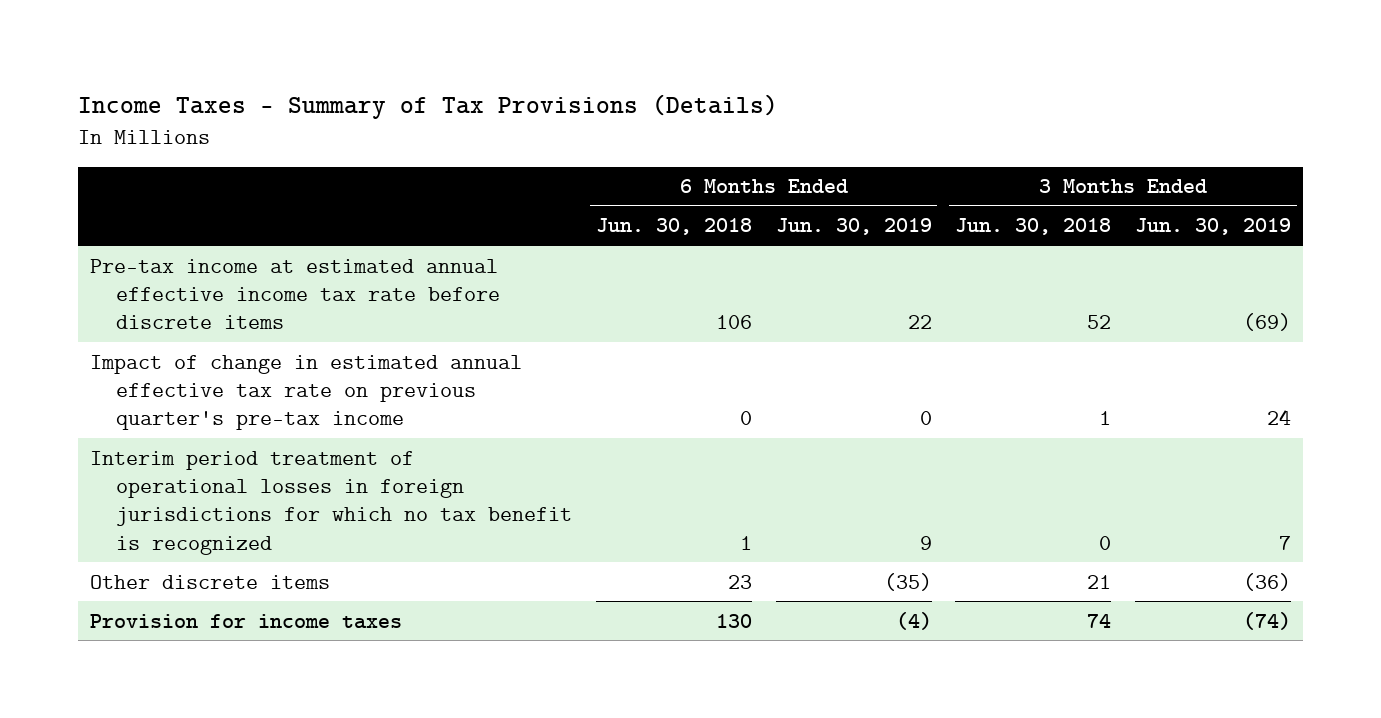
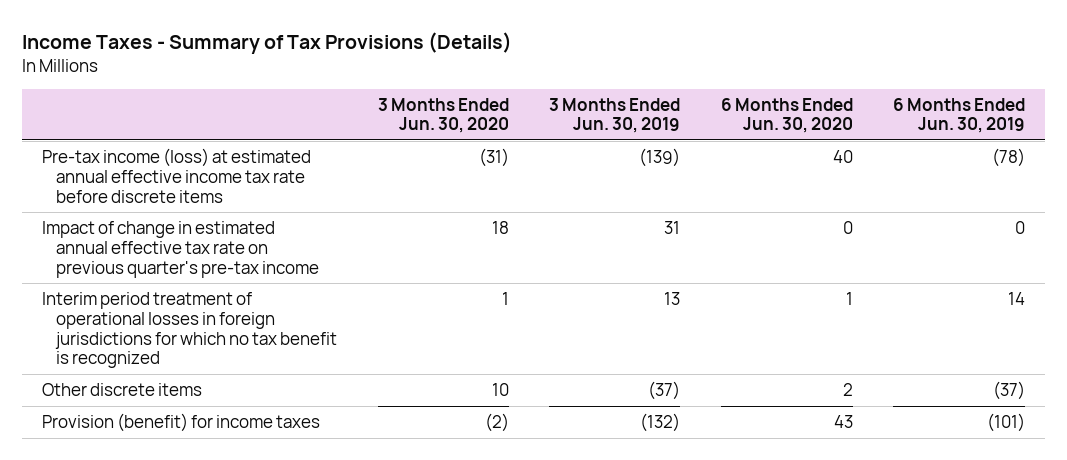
- | 6 Months Ended Jun. 30, 2018 | 6 Months Ended Jun. 30, 2019 | 3 Months Ended Jun. 30, 2018 | 3 Months Ended Jun. 30, 2019
+ | 3 Months Ended Jun. 30, 2020 | 3 Months Ended Jun. 30, 2019 | 6 Months Ended Jun. 30, 2020 | 6 Months Ended Jun. 30, 2019
- Pre-tax income at estimated annual effective income tax rate before discrete items | 106 | 22 | 52 | (69)
- Impact of change in estimated annual effective tax rate on previous quarter's pre-tax income | 0 | 0 | 1 | 24
- Interim period treatment of operational losses in foreign jurisdictions for which no tax benefit is recognized | 1 | 9 | 0 | 7
- Other discrete items | 23 | (35) | 21 | (36)
- Provision for income taxes | 130 | (4) | 74 | (74)
+ Pre-tax income (loss) at estimated annual effective income tax rate before discrete items | (31) | (139) | 40 | (78)
+ Impact of change in estimated annual effective tax rate on previous quarter's pre-tax income | 18 | 31 | 0 | 0
+ Interim period treatment of operational losses in foreign jurisdictions for which no tax benefit is recognized | 1 | 13 | 1 | 14
+ Other discrete items | 10 | (37) | 2 | (37)
+ Provision (benefit) for income taxes | (2) | (132) | 43 | (101)

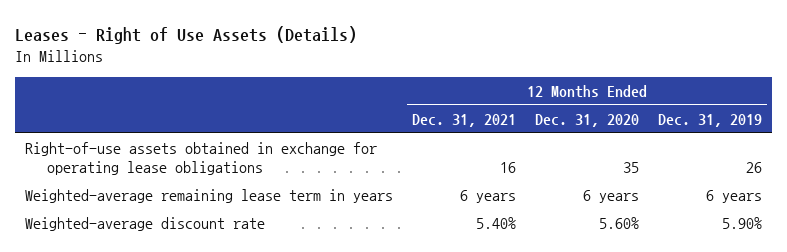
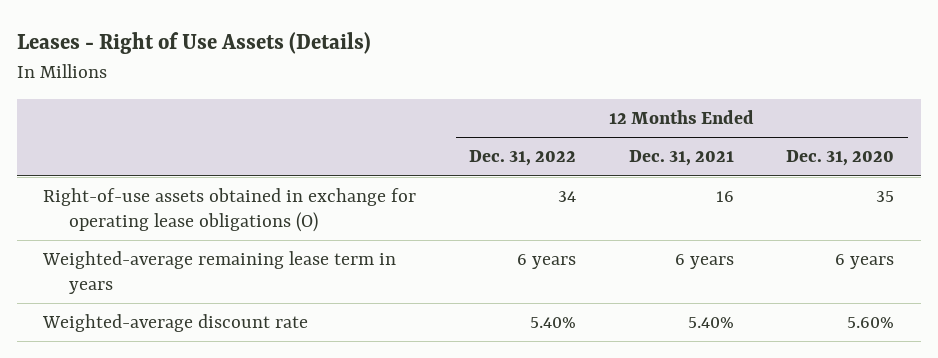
- | 12 Months Ended Dec. 31, 2021 | 12 Months Ended Dec. 31, 2020 | 12 Months Ended Dec. 31, 2019
+ | 12 Months Ended Dec. 31, 2022 | 12 Months Ended Dec. 31, 2021 | 12 Months Ended Dec. 31, 2020
- Right-of-use assets obtained in exchange for operating lease obligations | 16 | 35 | 26
+ Right-of-use assets obtained in exchange for operating lease obligations (O) | 34 | 16 | 35

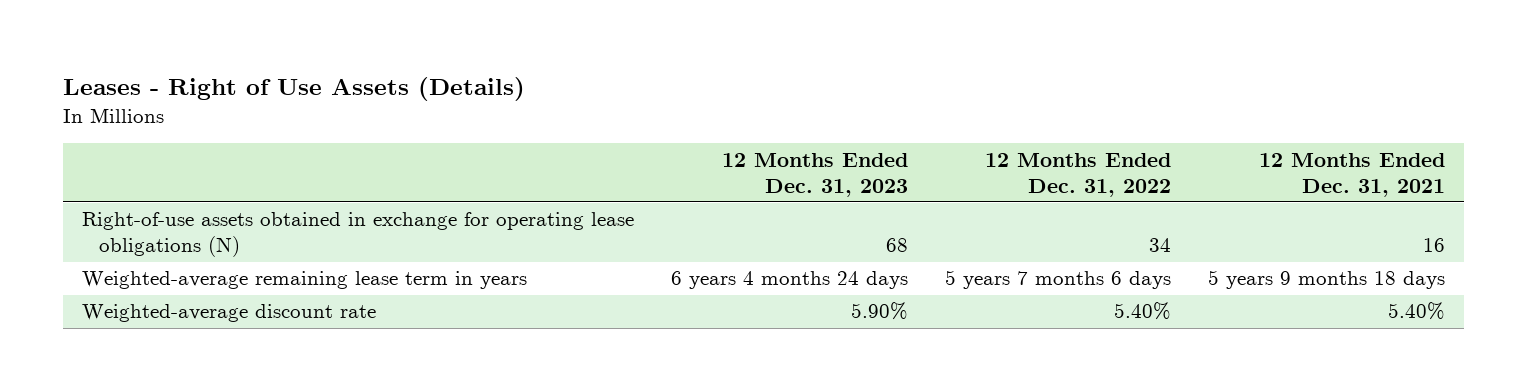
- | 12 Months Ended Dec. 31, 2022 | 12 Months Ended Dec. 31, 2021 | 12 Months Ended Dec. 31, 2020
+ | 12 Months Ended Dec. 31, 2023 | 12 Months Ended Dec. 31, 2022 | 12 Months Ended Dec. 31, 2021
- Right-of-use assets obtained in exchange for operating lease obligations (O) | 34 | 16 | 35
- Weighted-average remaining lease term in years | 6 years | 6 years | 6 years
+ Right-of-use assets obtained in exchange for operating lease obligations (N) | 68 | 34 | 16
+ Weighted-average remaining lease term in years | 6 years 4 months 24 days | 5 years 7 months 6 days | 5 years 9 months 18 days

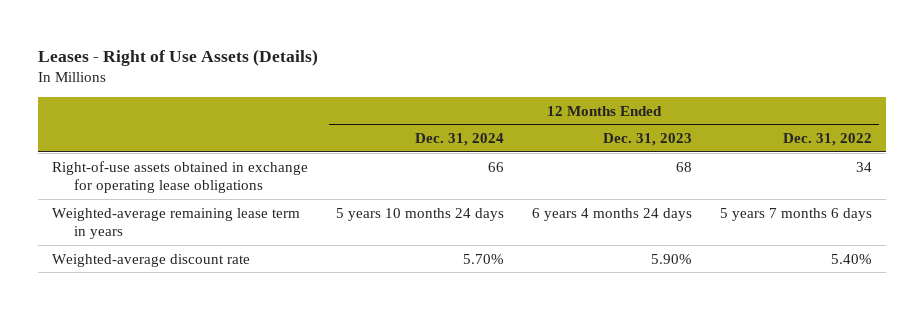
- | 12 Months Ended Dec. 31, 2023 | 12 Months Ended Dec. 31, 2022 | 12 Months Ended Dec. 31, 2021
+ | 12 Months Ended Dec. 31, 2024 | 12 Months Ended Dec. 31, 2023 | 12 Months Ended Dec. 31, 2022
- Right-of-use assets obtained in exchange for operating lease obligations (N) | 68 | 34 | 16
+ Right-of-use assets obtained in exchange for operating lease obligations | 66 | 68 | 34

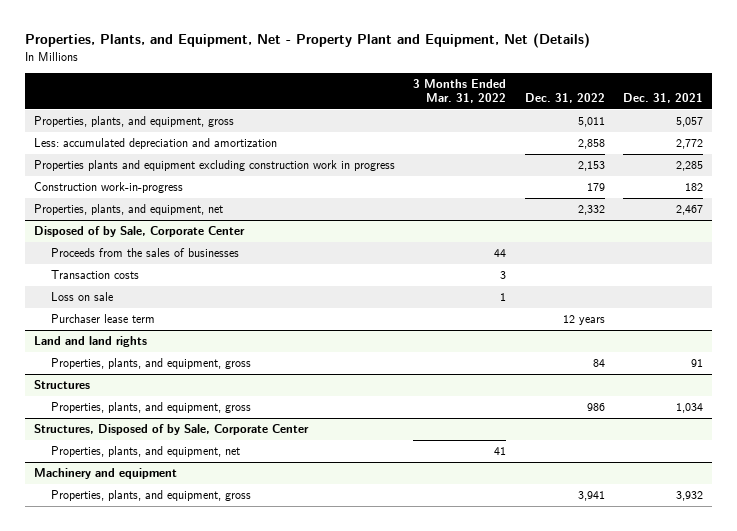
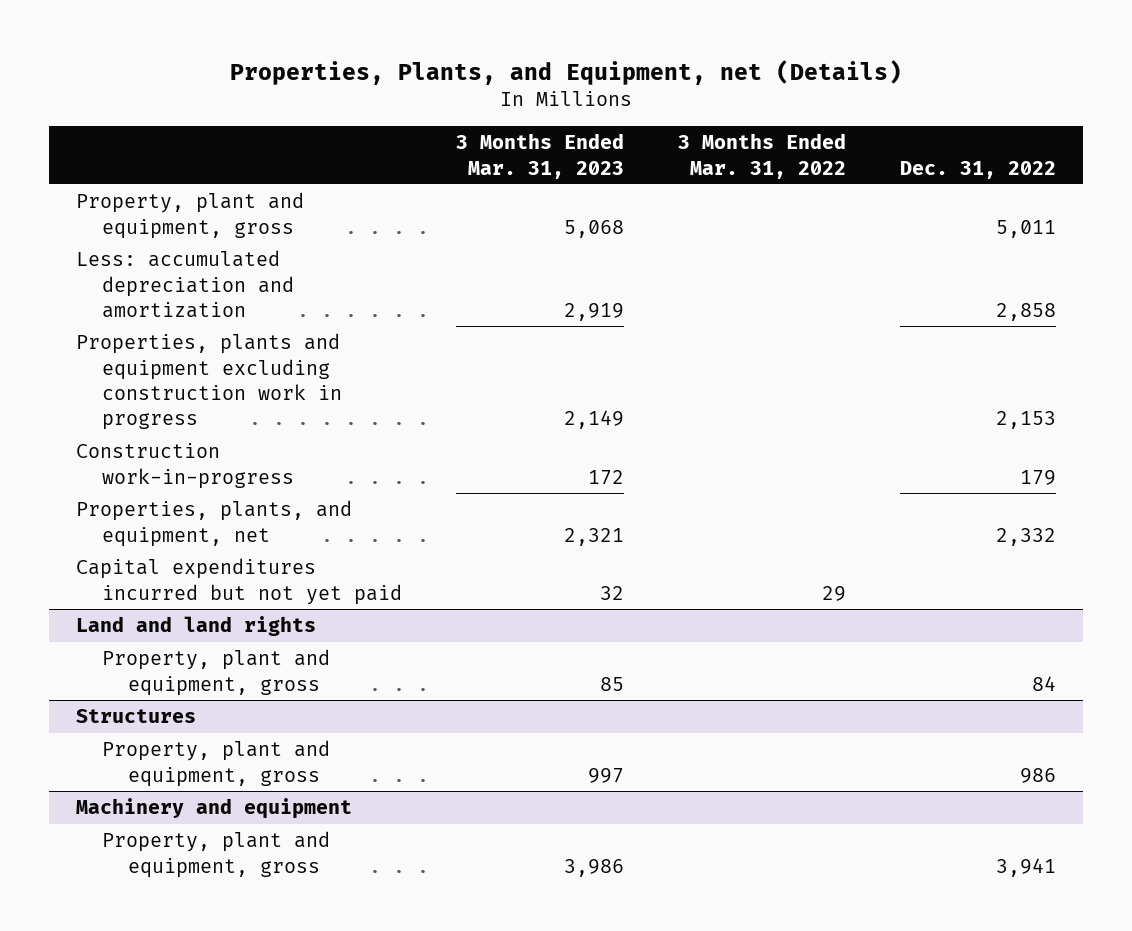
- Properties, Plants, and Equipment, Net - Property Plant and Equipment, Net (Details)
+ Properties, Plants, and Equipment, net (Details)
- | 3 Months Ended Mar. 31, 2022 | Dec. 31, 2022 | Dec. 31, 2021
+ | 3 Months Ended Mar. 31, 2023 | 3 Months Ended Mar. 31, 2022 | Dec. 31, 2022
- Properties, plants, and equipment, gross | | 5,011 | 5,057
+ Property, plant and equipment, gross | 5,068 | | 5,011
- Properties plants and equipment excluding construction work in progress | | 2,153 | 2,285
+ Properties, plants and equipment excluding construction work in progress | 2,149 | | 2,153
- Disposed of by Sale, Corporate Center
- Proceeds from the sales of businesses | 44 | |
- Transaction costs | 3 | |
- Loss on sale | 1 | |
- Purchaser lease term | | 12 years |
+ Capital expenditures incurred but not yet paid | 32 | 29 |
@ Land and land rights
- Properties, plants, and equipment, gross | | 84 | 91
+ Property, plant and equipment, gross | 85 | | 84
@ Structures
- Properties, plants, and equipment, gross | | 986 | 1,034
- Structures, Disposed of by Sale, Corporate Center
- Properties, plants, and equipment, net | 41 | |
@ Structures
+ Property, plant and equipment, gross | 997 | | 986
@ Machinery and equipment
- Properties, plants, and equipment, gross | | 3,941 | 3,932
+ Property, plant and equipment, gross | 3,986 | | 3,941

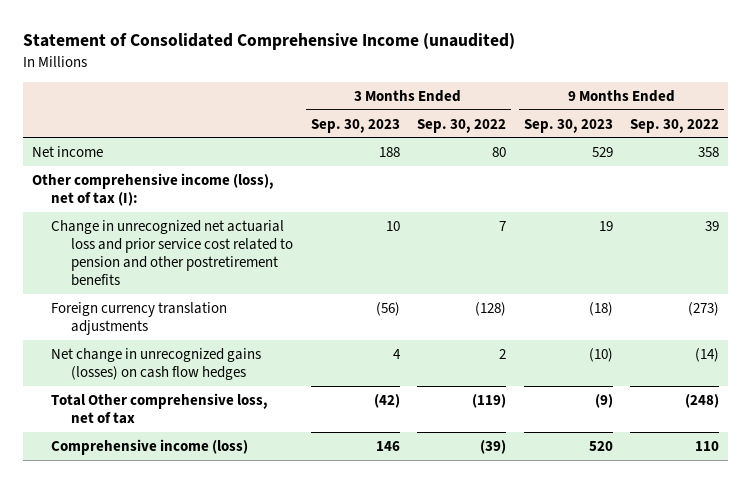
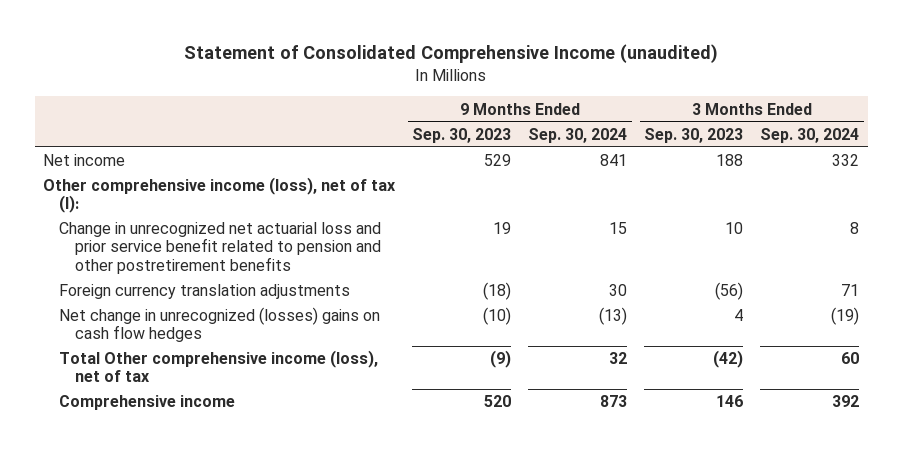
- | 3 Months Ended Sep. 30, 2023 | 3 Months Ended Sep. 30, 2022 | 9 Months Ended Sep. 30, 2023 | 9 Months Ended Sep. 30, 2022
+ | 9 Months Ended Sep. 30, 2023 | 9 Months Ended Sep. 30, 2024 | 3 Months Ended Sep. 30, 2023 | 3 Months Ended Sep. 30, 2024
- Change in unrecognized net actuarial loss and prior service cost related to pension and other postretirement benefits | 10 | 7 | 19 | 39
+ Change in unrecognized net actuarial loss and prior service benefit related to pension and other postretirement benefits | 19 | 15 | 10 | 8
- Net change in unrecognized gains (losses) on cash flow hedges | 4 | 2 | (10) | (14)
- Total Other comprehensive loss, net of tax | (42) | (119) | (9) | (248)
- Comprehensive income (loss) | 146 | (39) | 520 | 110
+ Net change in unrecognized (losses) gains on cash flow hedges | (10) | (13) | 4 | (19)
+ Total Other comprehensive income (loss), net of tax | (9) | 32 | (42) | 60
+ Comprehensive income | 520 | 873 | 146 | 392

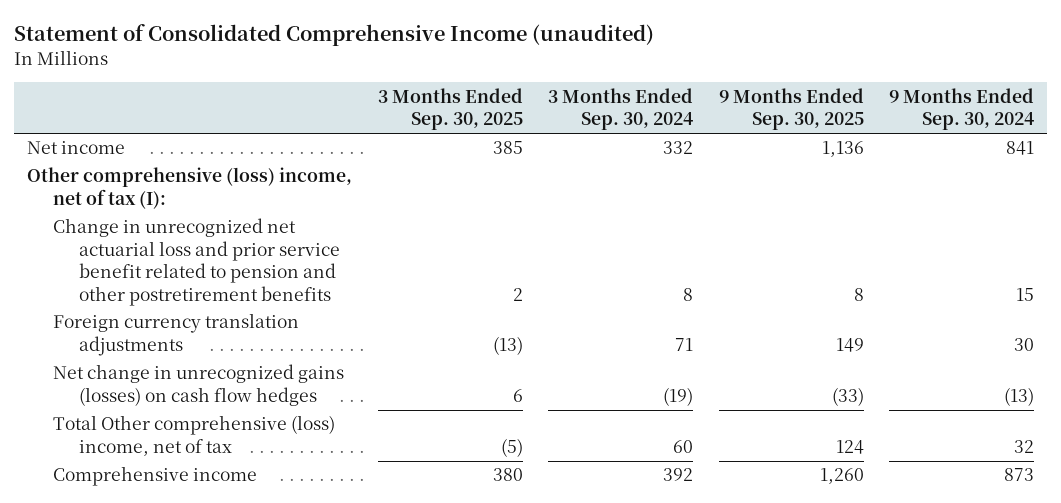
- | 9 Months Ended Sep. 30, 2023 | 9 Months Ended Sep. 30, 2024 | 3 Months Ended Sep. 30, 2023 | 3 Months Ended Sep. 30, 2024
+ | 3 Months Ended Sep. 30, 2025 | 3 Months Ended Sep. 30, 2024 | 9 Months Ended Sep. 30, 2025 | 9 Months Ended Sep. 30, 2024
- Other comprehensive income (loss), net of tax (I):
+ Other comprehensive (loss) income, net of tax (I):
- Net change in unrecognized (losses) gains on cash flow hedges | (10) | (13) | 4 | (19)
- Total Other comprehensive income (loss), net of tax | (9) | 32 | (42) | 60
+ Net change in unrecognized gains (losses) on cash flow hedges | 6 | (19) | (33) | (13)
+ Total Other comprehensive (loss) income, net of tax | (5) | 60 | 124 | 32

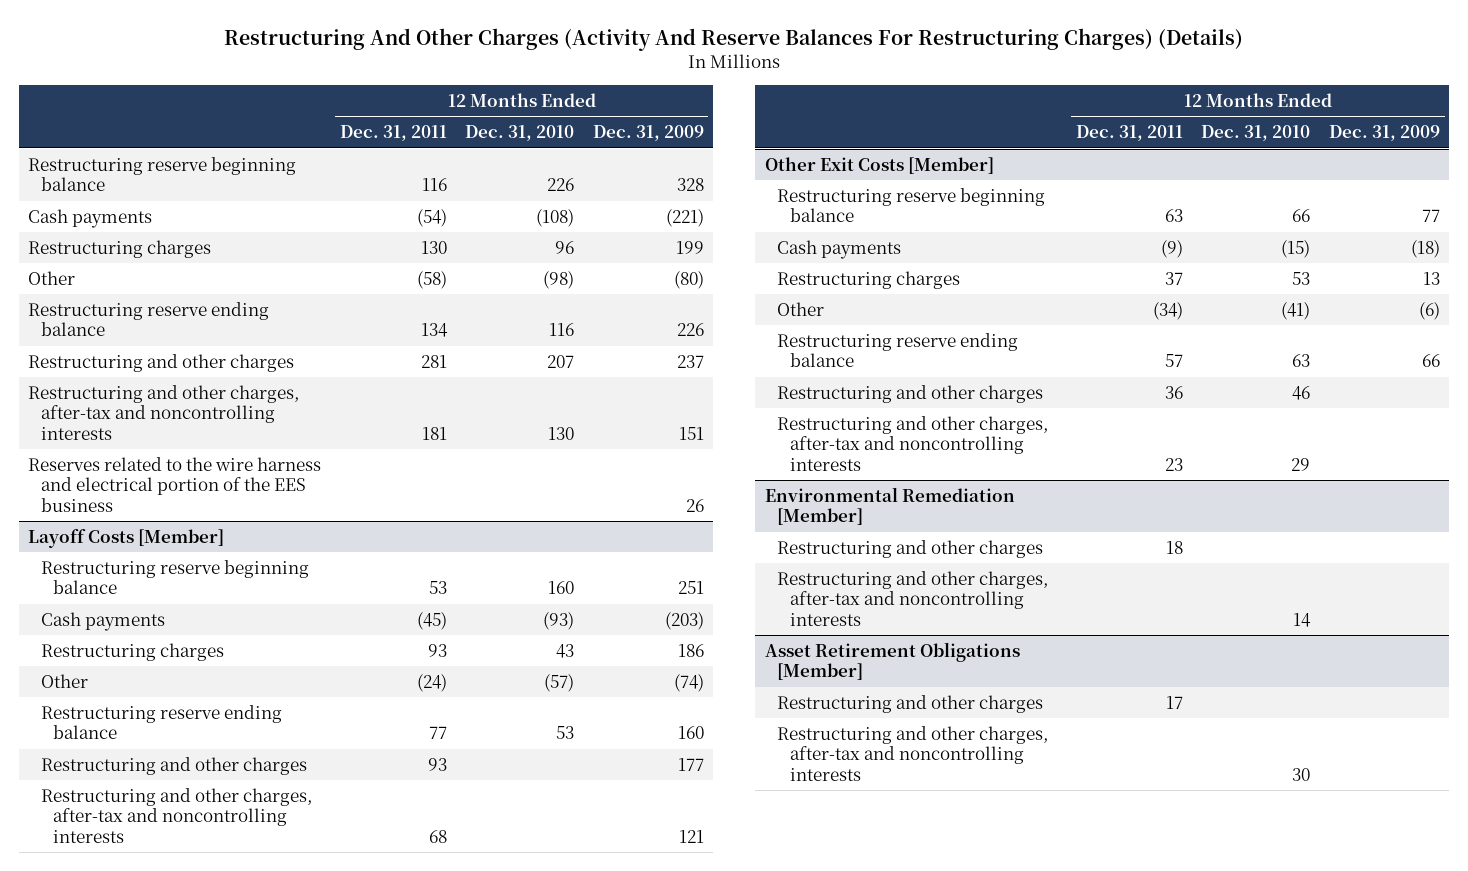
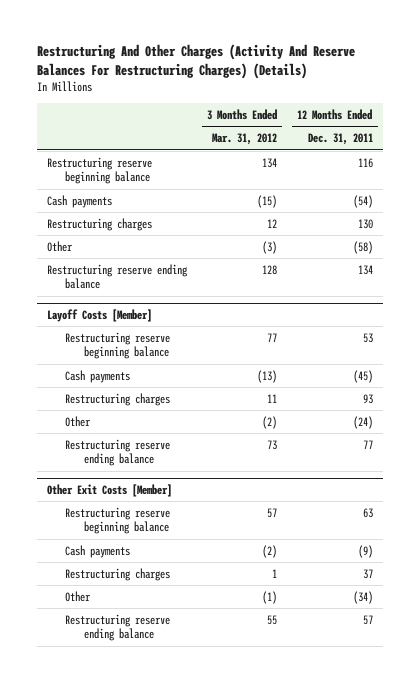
- | 12 Months Ended Dec. 31, 2011 | 12 Months Ended Dec. 31, 2010 | 12 Months Ended Dec. 31, 2009
+ | 3 Months Ended Mar. 31, 2012 | 12 Months Ended Dec. 31, 2011
- Restructuring and other charges | 281 | 207 | 237
- Restructuring and other charges, after-tax and noncontrolling interests | 181 | 130 | 151
- Reserves related to the wire harness and electrical portion of the EES business | | | 26
@ Layoff Costs [Member]
- Restructuring and other charges | 93 | | 177
- Restructuring and other charges, after-tax and noncontrolling interests | 68 | | 121
@ Other Exit Costs [Member]
- Restructuring and other charges | 36 | 46 |
- Restructuring and other charges, after-tax and noncontrolling interests | 23 | 29 |
- Environmental Remediation [Member]
- Restructuring and other charges | 18 | |
- Restructuring and other charges, after-tax and noncontrolling interests | | 14 |
- Asset Retirement Obligations [Member]
- Restructuring and other charges | 17 | |
- Restructuring and other charges, after-tax and noncontrolling interests | | 30 |

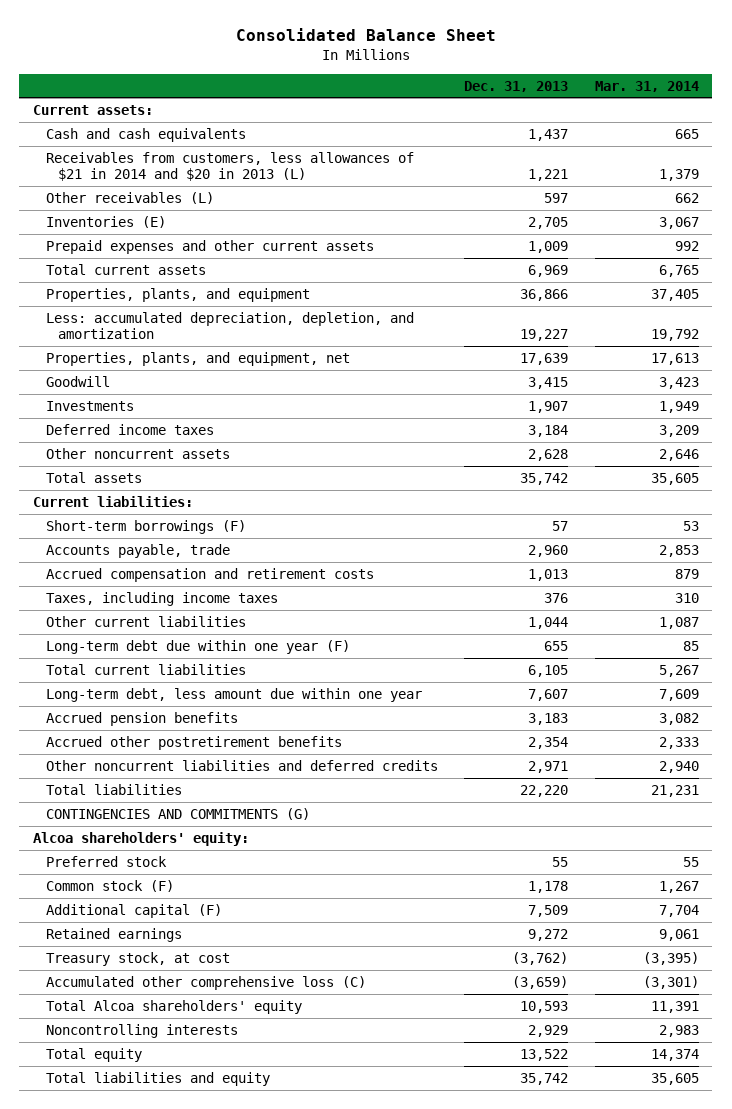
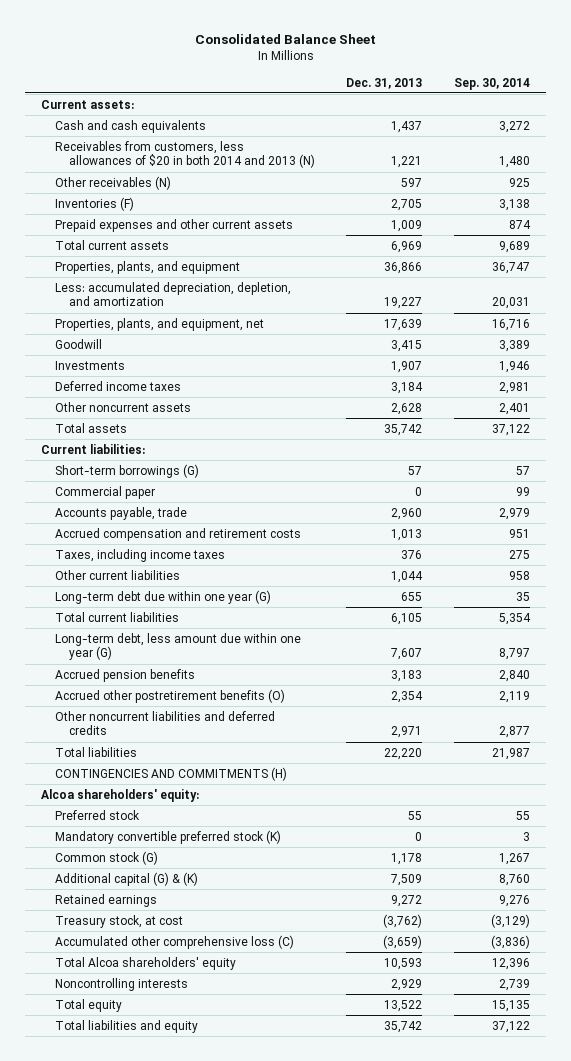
- | Dec. 31, 2013 | Mar. 31, 2014
+ | Dec. 31, 2013 | Sep. 30, 2014
- Receivables from customers, less allowances of $21 in 2014 and $20 in 2013 (L) | 1,221 | 1,379
- Other receivables (L) | 597 | 662
- Inventories (E) | 2,705 | 3,067
+ Receivables from customers, less allowances of $20 in both 2014 and 2013 (N) | 1,221 | 1,480
+ Other receivables (N) | 597 | 925
+ Inventories (F) | 2,705 | 3,138
- Short-term borrowings (F) | 57 | 53
+ Short-term borrowings (G) | 57 | 57
+ Commercial paper | 0 | 99
- Long-term debt due within one year (F) | 655 | 85
+ Long-term debt due within one year (G) | 655 | 35
- Long-term debt, less amount due within one year | 7,607 | 7,609
+ Long-term debt, less amount due within one year (G) | 7,607 | 8,797
- Accrued other postretirement benefits | 2,354 | 2,333
+ Accrued other postretirement benefits (O) | 2,354 | 2,119
- CONTINGENCIES AND COMMITMENTS (G)
+ CONTINGENCIES AND COMMITMENTS (H)
- Common stock (F) | 1,178 | 1,267
- Additional capital (F) | 7,509 | 7,704
+ Mandatory convertible preferred stock (K) | 0 | 3
+ Common stock (G) | 1,178 | 1,267
+ Additional capital (G) & (K) | 7,509 | 8,760

